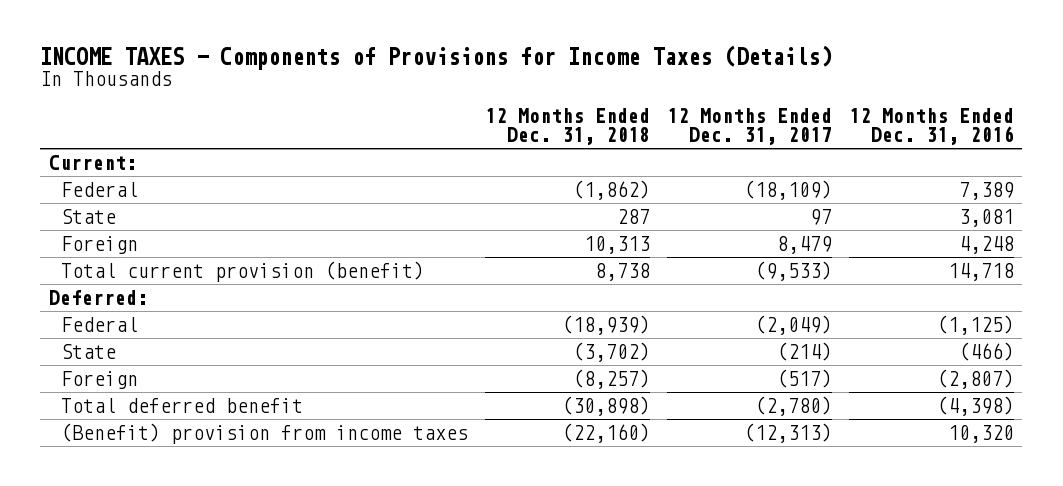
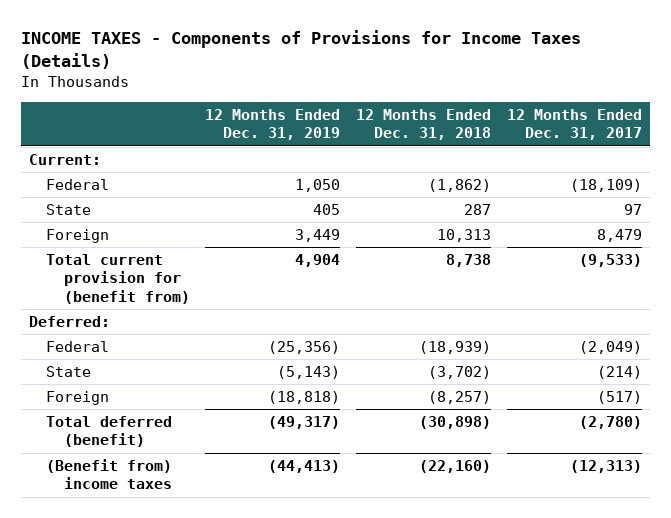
- | 12 Months Ended Dec. 31, 2018 | 12 Months Ended Dec. 31, 2017 | 12 Months Ended Dec. 31, 2016
+ | 12 Months Ended Dec. 31, 2019 | 12 Months Ended Dec. 31, 2018 | 12 Months Ended Dec. 31, 2017
- Total current provision (benefit) | 8,738 | (9,533) | 14,718
+ Total current provision for (benefit from) | 4,904 | 8,738 | (9,533)
- Total deferred benefit | (30,898) | (2,780) | (4,398)
- (Benefit) provision from income taxes | (22,160) | (12,313) | 10,320
+ Total deferred (benefit) | (49,317) | (30,898) | (2,780)
+ (Benefit from) income taxes | (44,413) | (22,160) | (12,313)

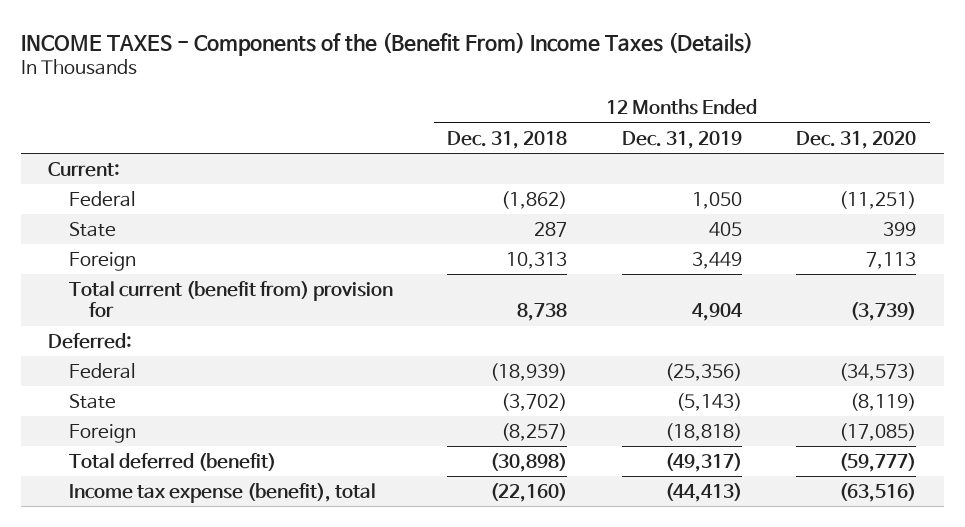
- INCOME TAXES - Components of Provisions for Income Taxes (Details)
+ INCOME TAXES - Components of the (Benefit From) Income Taxes (Details)
- | 12 Months Ended Dec. 31, 2019 | 12 Months Ended Dec. 31, 2018 | 12 Months Ended Dec. 31, 2017
+ | 12 Months Ended Dec. 31, 2018 | 12 Months Ended Dec. 31, 2019 | 12 Months Ended Dec. 31, 2020
- Total current provision for (benefit from) | 4,904 | 8,738 | (9,533)
+ Total current (benefit from) provision for | 8,738 | 4,904 | (3,739)
- (Benefit from) income taxes | (44,413) | (22,160) | (12,313)
+ Income tax expense (benefit), total | (22,160) | (44,413) | (63,516)

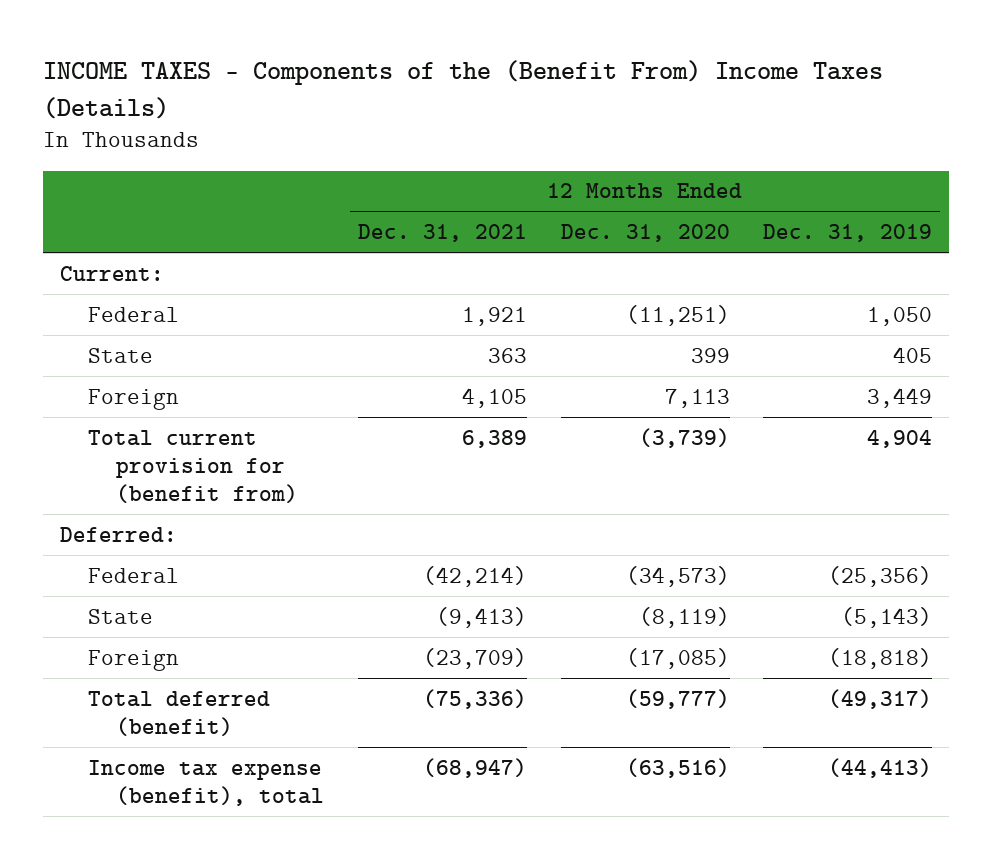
- | 12 Months Ended Dec. 31, 2018 | 12 Months Ended Dec. 31, 2019 | 12 Months Ended Dec. 31, 2020
+ | 12 Months Ended Dec. 31, 2021 | 12 Months Ended Dec. 31, 2020 | 12 Months Ended Dec. 31, 2019
- Total current (benefit from) provision for | 8,738 | 4,904 | (3,739)
+ Total current provision for (benefit from) | 6,389 | (3,739) | 4,904

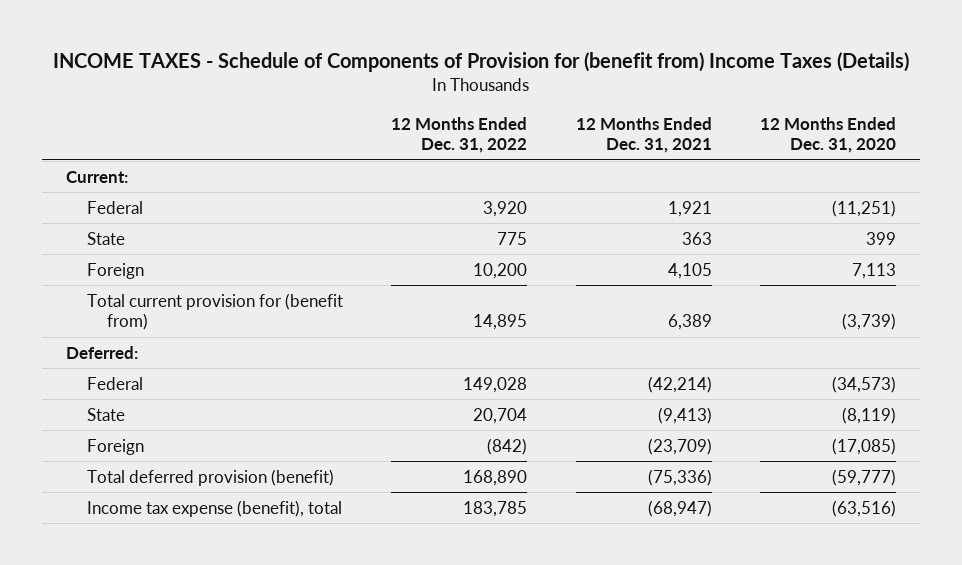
- INCOME TAXES - Components of the (Benefit From) Income Taxes (Details)
+ INCOME TAXES - Schedule of Components of Provision for (benefit from) Income Taxes (Details)
- | 12 Months Ended Dec. 31, 2021 | 12 Months Ended Dec. 31, 2020 | 12 Months Ended Dec. 31, 2019
+ | 12 Months Ended Dec. 31, 2022 | 12 Months Ended Dec. 31, 2021 | 12 Months Ended Dec. 31, 2020
- Total deferred (benefit) | (75,336) | (59,777) | (49,317)
+ Total deferred provision (benefit) | 168,890 | (75,336) | (59,777)

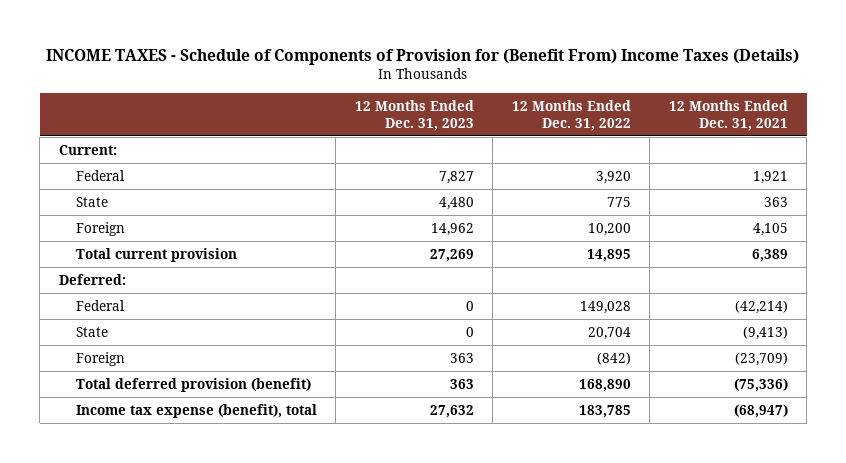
- INCOME TAXES - Schedule of Components of Provision for (benefit from) Income Taxes (Details)
+ INCOME TAXES - Schedule of Components of Provision for (Benefit From) Income Taxes (Details)
- | 12 Months Ended Dec. 31, 2022 | 12 Months Ended Dec. 31, 2021 | 12 Months Ended Dec. 31, 2020
+ | 12 Months Ended Dec. 31, 2023 | 12 Months Ended Dec. 31, 2022 | 12 Months Ended Dec. 31, 2021
- Total current provision for (benefit from) | 14,895 | 6,389 | (3,739)
+ Total current provision | 27,269 | 14,895 | 6,389

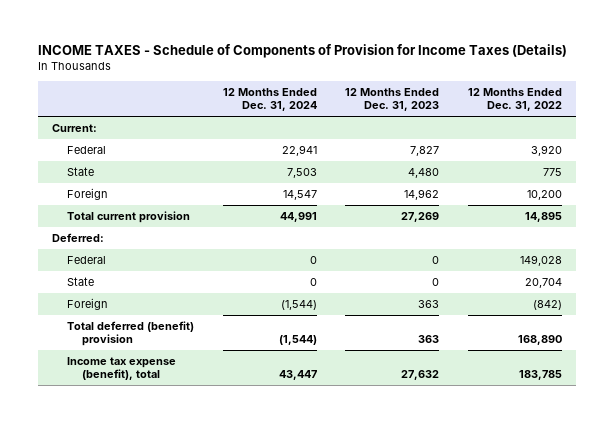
- INCOME TAXES - Schedule of Components of Provision for (Benefit From) Income Taxes (Details)
+ INCOME TAXES - Schedule of Components of Provision for Income Taxes (Details)
- | 12 Months Ended Dec. 31, 2023 | 12 Months Ended Dec. 31, 2022 | 12 Months Ended Dec. 31, 2021
+ | 12 Months Ended Dec. 31, 2024 | 12 Months Ended Dec. 31, 2023 | 12 Months Ended Dec. 31, 2022
- Total deferred provision (benefit) | 363 | 168,890 | (75,336)
+ Total deferred (benefit) provision | (1,544) | 363 | 168,890

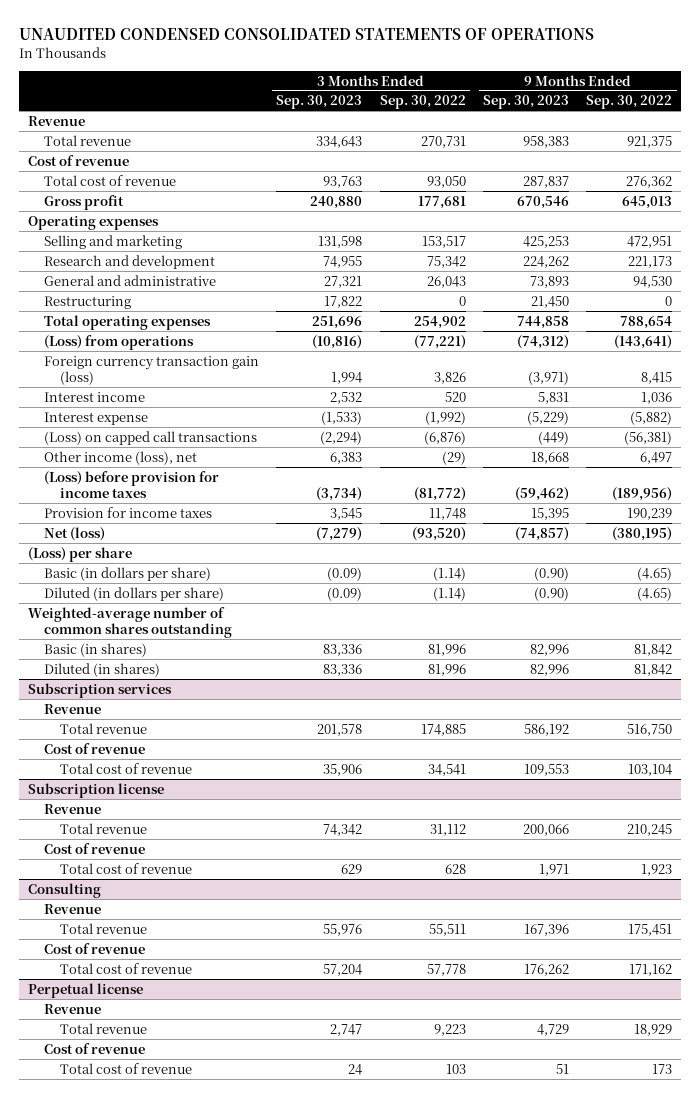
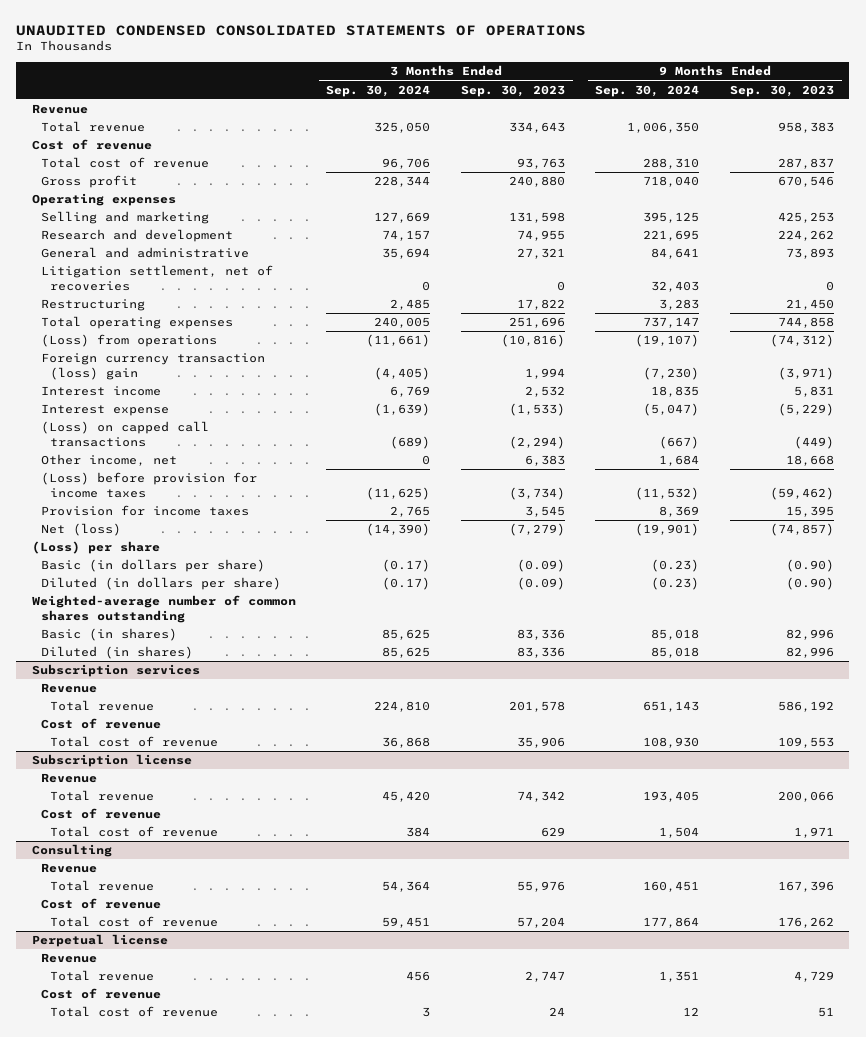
- | 3 Months Ended Sep. 30, 2023 | 3 Months Ended Sep. 30, 2022 | 9 Months Ended Sep. 30, 2023 | 9 Months Ended Sep. 30, 2022
+ | 3 Months Ended Sep. 30, 2024 | 3 Months Ended Sep. 30, 2023 | 9 Months Ended Sep. 30, 2024 | 9 Months Ended Sep. 30, 2023
+ Litigation settlement, net of recoveries | 0 | 0 | 32,403 | 0
- Foreign currency transaction gain (loss) | 1,994 | 3,826 | (3,971) | 8,415
+ Foreign currency transaction (loss) gain | (4,405) | 1,994 | (7,230) | (3,971)
- Other income (loss), net | 6,383 | (29) | 18,668 | 6,497
+ Other income, net | 0 | 6,383 | 1,684 | 18,668

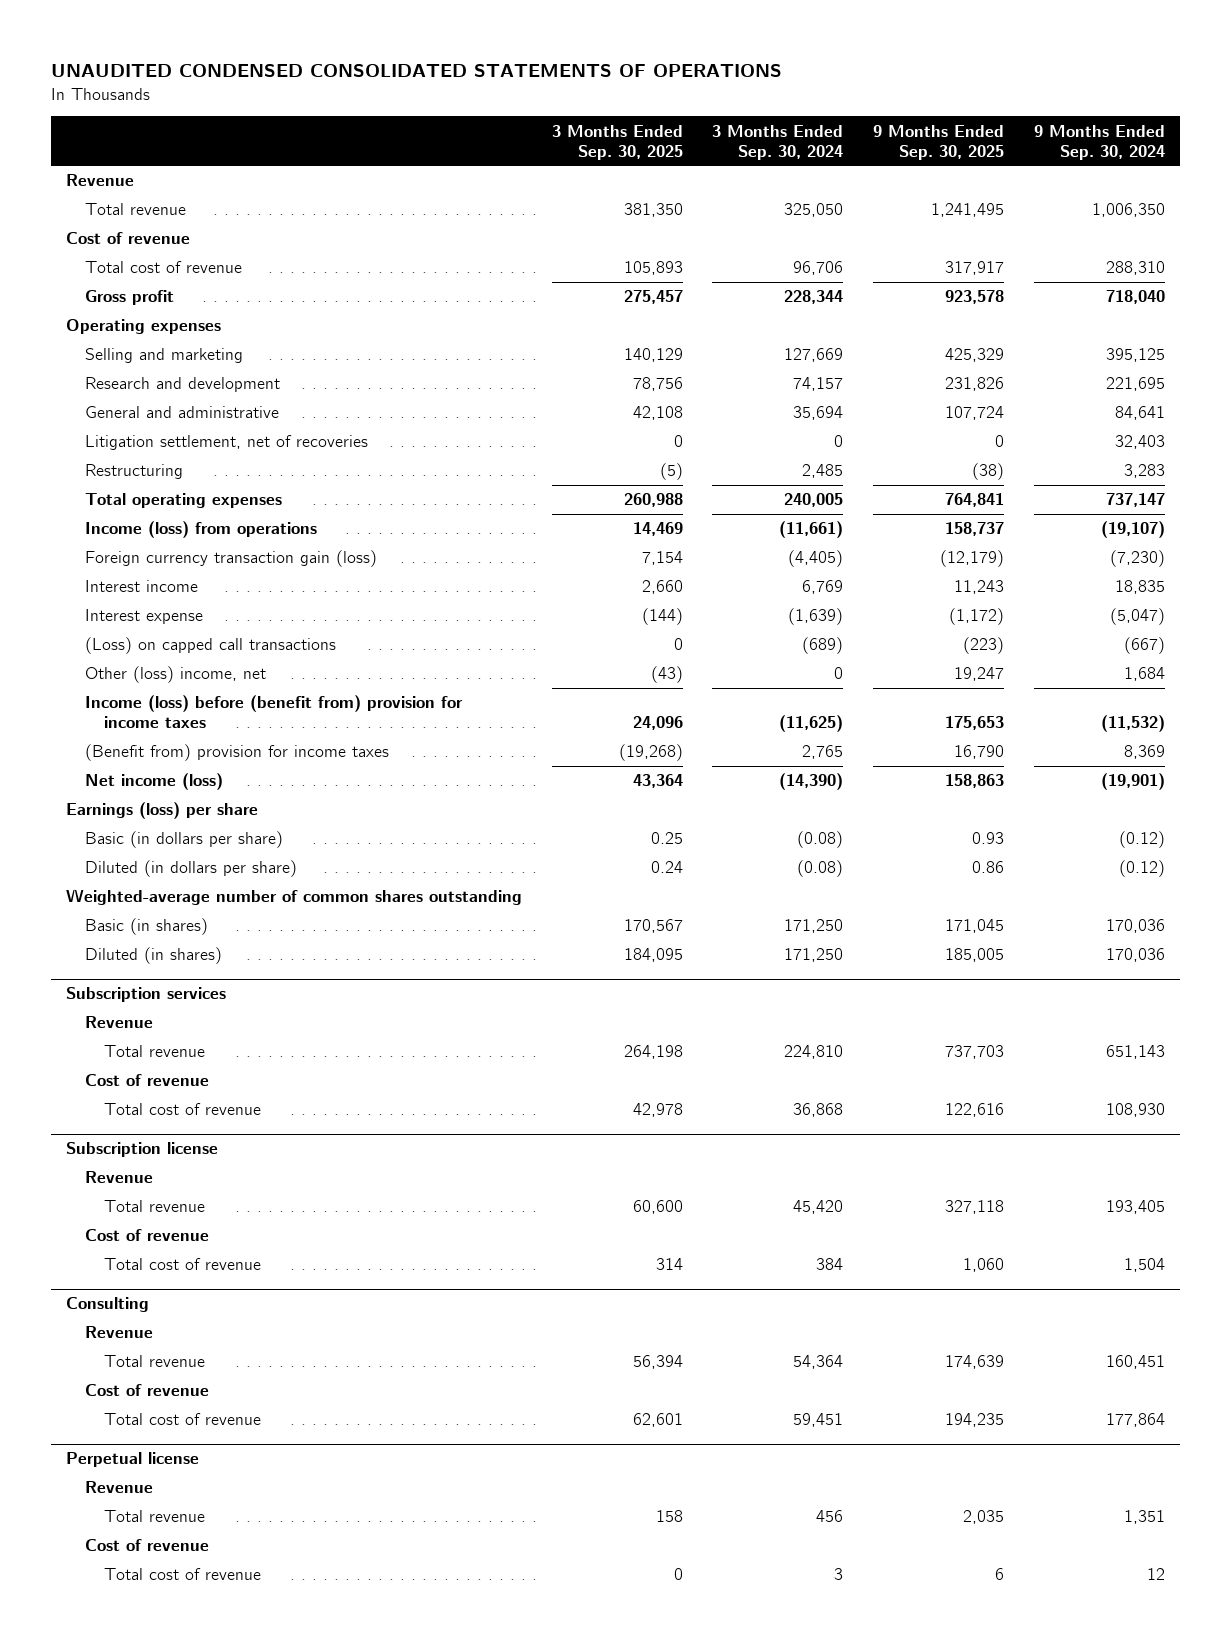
- | 3 Months Ended Sep. 30, 2024 | 3 Months Ended Sep. 30, 2023 | 9 Months Ended Sep. 30, 2024 | 9 Months Ended Sep. 30, 2023
+ | 3 Months Ended Sep. 30, 2025 | 3 Months Ended Sep. 30, 2024 | 9 Months Ended Sep. 30, 2025 | 9 Months Ended Sep. 30, 2024
- (Loss) from operations | (11,661) | (10,816) | (19,107) | (74,312)
- Foreign currency transaction (loss) gain | (4,405) | 1,994 | (7,230) | (3,971)
+ Income (loss) from operations | 14,469 | (11,661) | 158,737 | (19,107)
+ Foreign currency transaction gain (loss) | 7,154 | (4,405) | (12,179) | (7,230)
- Other income, net | 0 | 6,383 | 1,684 | 18,668
- (Loss) before provision for income taxes | (11,625) | (3,734) | (11,532) | (59,462)
- Provision for income taxes | 2,765 | 3,545 | 8,369 | 15,395
- Net (loss) | (14,390) | (7,279) | (19,901) | (74,857)
- (Loss) per share
- Basic (in dollars per share) | (0.17) | (0.09) | (0.23) | (0.90)
- Diluted (in dollars per share) | (0.17) | (0.09) | (0.23) | (0.90)
+ Other (loss) income, net | (43) | 0 | 19,247 | 1,684
+ Income (loss) before (benefit from) provision for income taxes | 24,096 | (11,625) | 175,653 | (11,532)
+ (Benefit from) provision for income taxes | (19,268) | 2,765 | 16,790 | 8,369
+ Net income (loss) | 43,364 | (14,390) | 158,863 | (19,901)
+ Earnings (loss) per share
+ Basic (in dollars per share) | 0.25 | (0.08) | 0.93 | (0.12)
+ Diluted (in dollars per share) | 0.24 | (0.08) | 0.86 | (0.12)
- Basic (in shares) | 85,625 | 83,336 | 85,018 | 82,996
- Diluted (in shares) | 85,625 | 83,336 | 85,018 | 82,996
+ Basic (in shares) | 170,567 | 171,250 | 171,045 | 170,036
+ Diluted (in shares) | 184,095 | 171,250 | 185,005 | 170,036

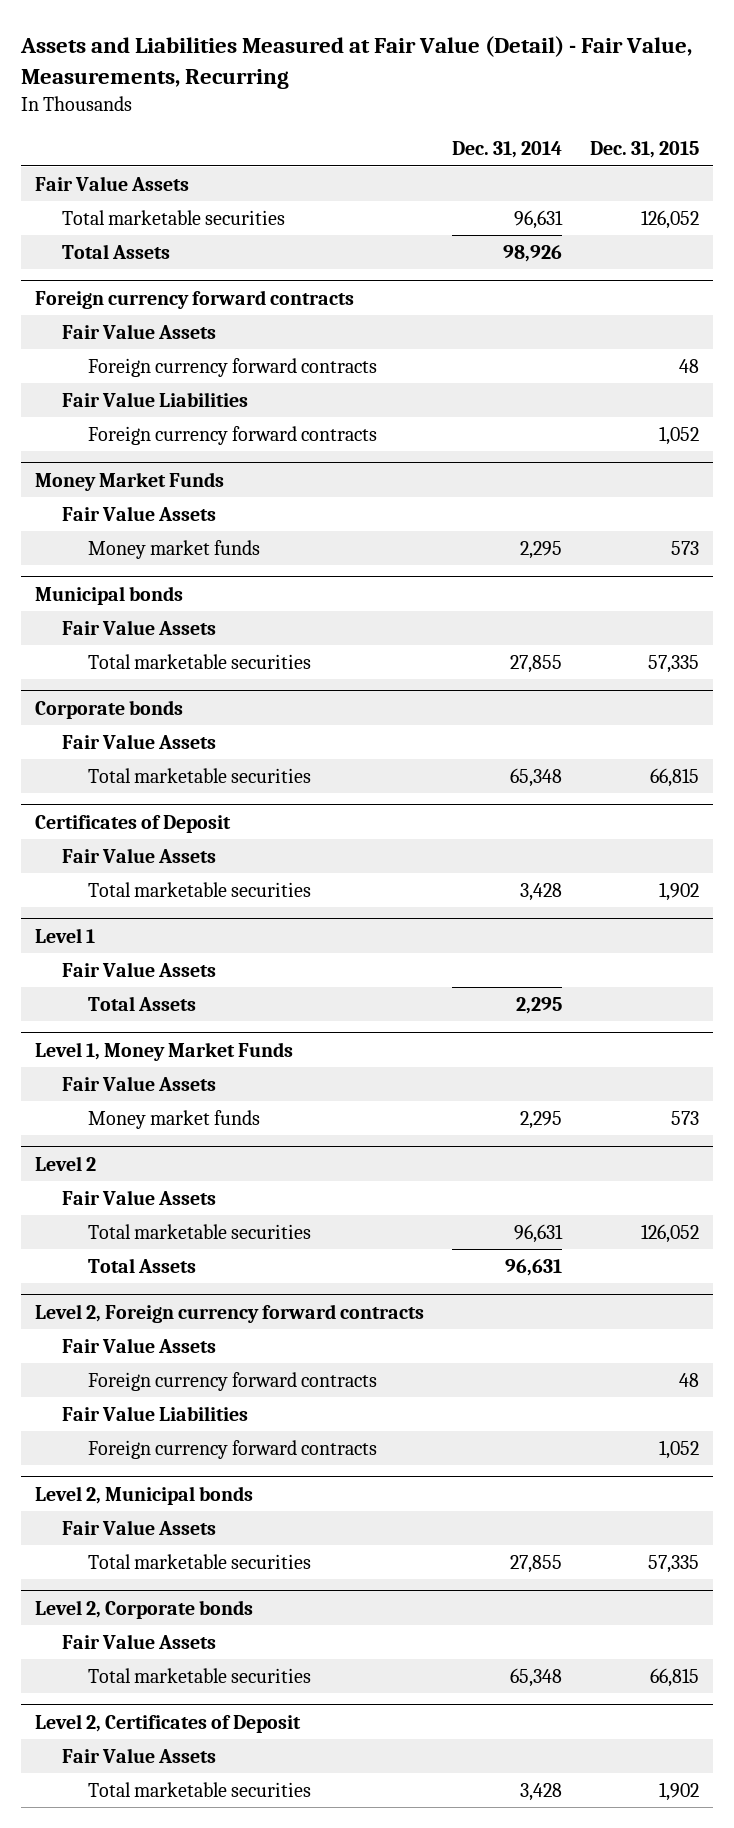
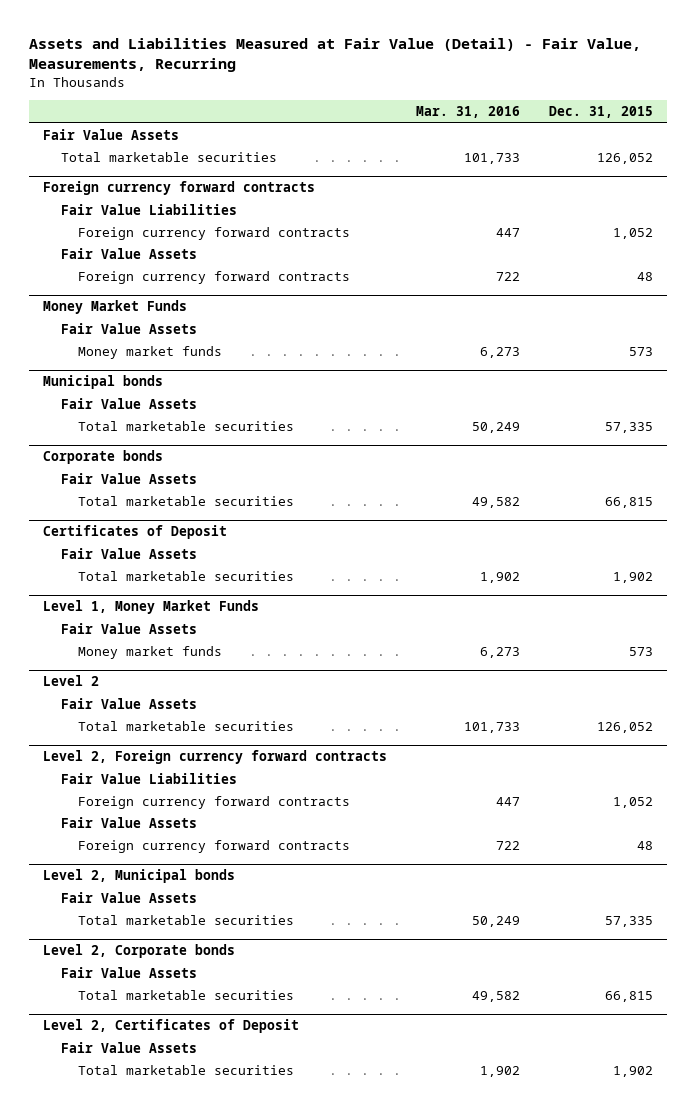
- | Dec. 31, 2014 | Dec. 31, 2015
+ | Mar. 31, 2016 | Dec. 31, 2015
- Total Assets | 98,926 |
@ Foreign currency forward contracts
moved down: Fair Value Assets
moved down: Foreign currency forward contracts | 722 | 48
- Level 1
- Fair Value Assets
- Total Assets | 2,295 |
@ Level 2
- Total Assets | 96,631 |
@ Level 2, Foreign currency forward contracts
moved down: Fair Value Assets
moved down: Foreign currency forward contracts | 722 | 48

